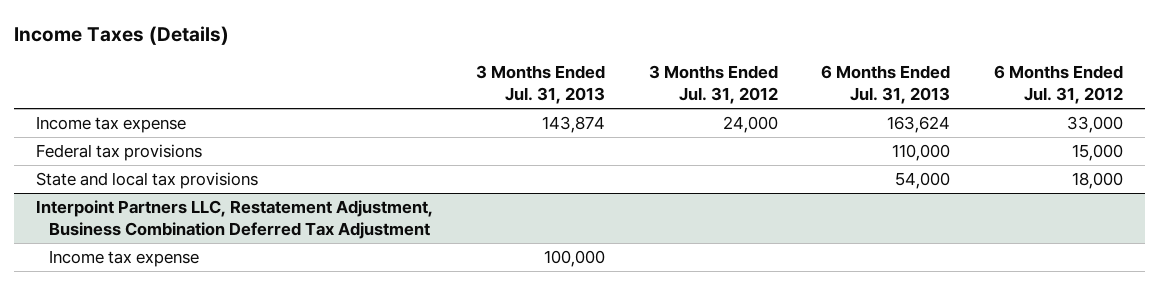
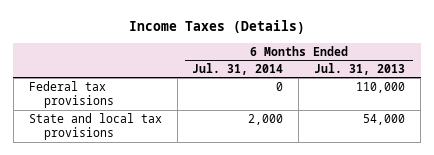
- | 3 Months Ended Jul. 31, 2013 | 3 Months Ended Jul. 31, 2012 | 6 Months Ended Jul. 31, 2013 | 6 Months Ended Jul. 31, 2012
+ | 6 Months Ended Jul. 31, 2014 | 6 Months Ended Jul. 31, 2013
- Income tax expense | 143,874 | 24,000 | 163,624 | 33,000
- Interpoint Partners LLC, Restatement Adjustment, Business Combination Deferred Tax Adjustment
- Income tax expense | 100,000 | | |

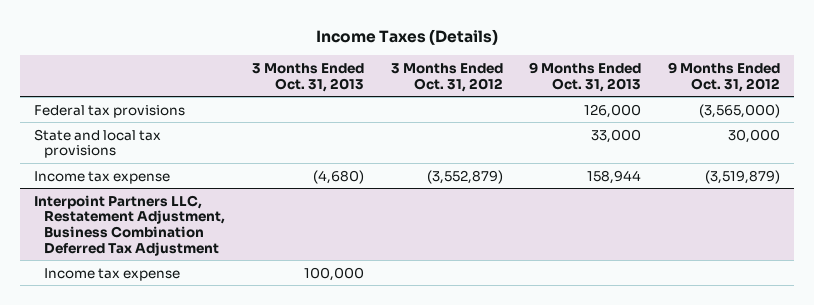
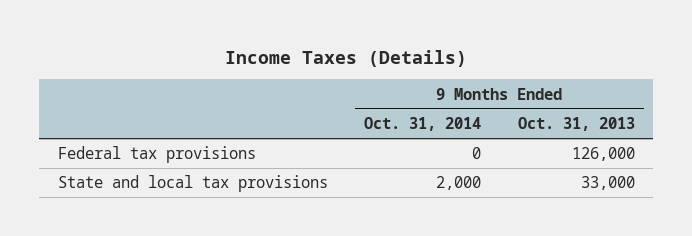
- | 3 Months Ended Oct. 31, 2013 | 3 Months Ended Oct. 31, 2012 | 9 Months Ended Oct. 31, 2013 | 9 Months Ended Oct. 31, 2012
+ | 9 Months Ended Oct. 31, 2014 | 9 Months Ended Oct. 31, 2013
- Income tax expense | (4,680) | (3,552,879) | 158,944 | (3,519,879)
- Interpoint Partners LLC, Restatement Adjustment, Business Combination Deferred Tax Adjustment
- Income tax expense | 100,000 | | |

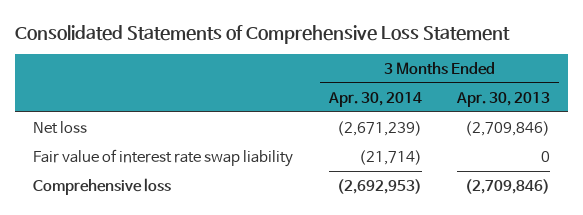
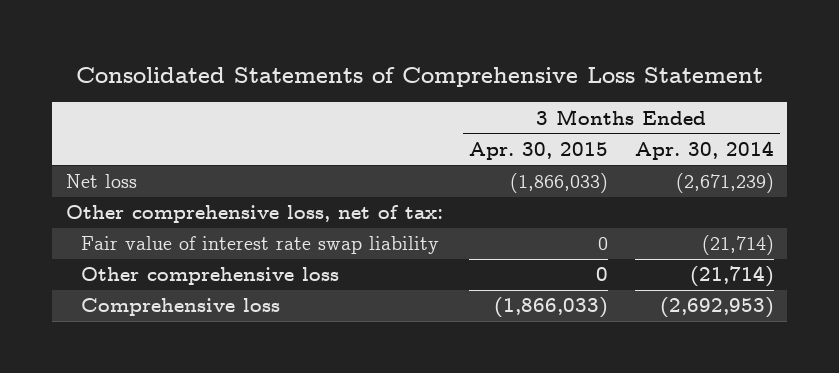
- | 3 Months Ended Apr. 30, 2014 | 3 Months Ended Apr. 30, 2013
+ | 3 Months Ended Apr. 30, 2015 | 3 Months Ended Apr. 30, 2014
+ Other comprehensive loss, net of tax:
+ Other comprehensive loss | 0 | (21,714)

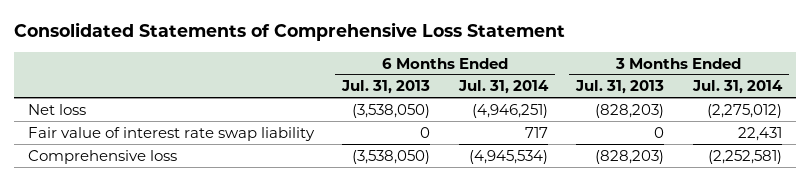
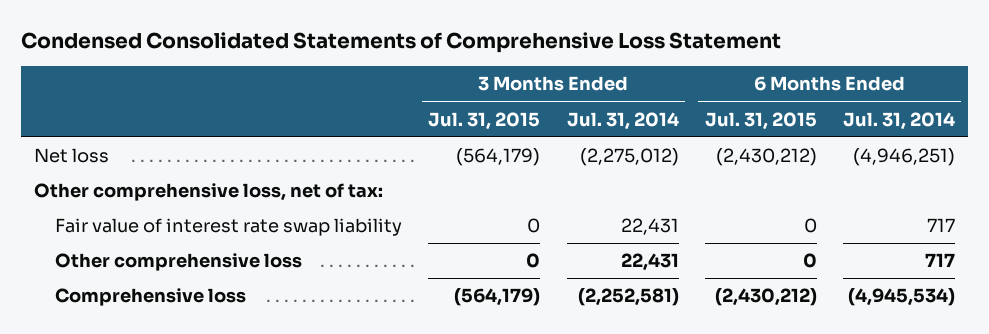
- Consolidated Statements of Comprehensive Loss Statement
+ Condensed Consolidated Statements of Comprehensive Loss Statement
- | 6 Months Ended Jul. 31, 2013 | 6 Months Ended Jul. 31, 2014 | 3 Months Ended Jul. 31, 2013 | 3 Months Ended Jul. 31, 2014
+ | 3 Months Ended Jul. 31, 2015 | 3 Months Ended Jul. 31, 2014 | 6 Months Ended Jul. 31, 2015 | 6 Months Ended Jul. 31, 2014
+ Other comprehensive loss, net of tax:
+ Other comprehensive loss | 0 | 22,431 | 0 | 717

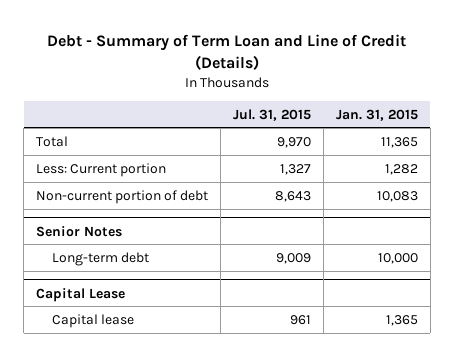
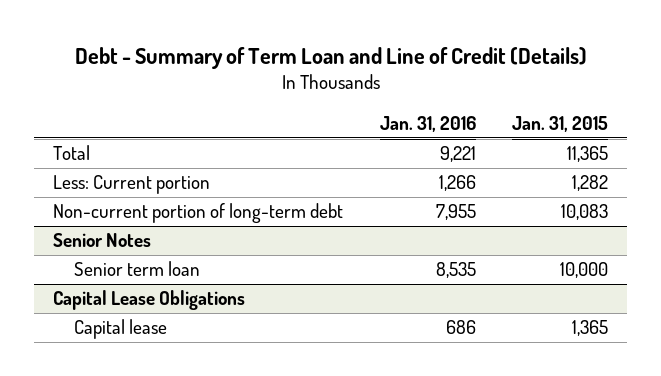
- | Jul. 31, 2015 | Jan. 31, 2015
+ | Jan. 31, 2016 | Jan. 31, 2015
- Non-current portion of debt | 8,643 | 10,083
+ Non-current portion of long-term debt | 7,955 | 10,083
@ Senior Notes
- Long-term debt | 9,009 | 10,000
- Capital Lease
@ Senior Notes
+ Senior term loan | 8,535 | 10,000
+ Capital Lease Obligations

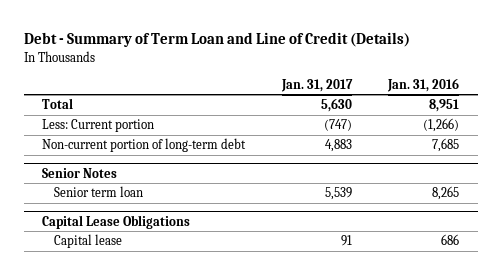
- | Jan. 31, 2016 | Jan. 31, 2015
+ | Jan. 31, 2017 | Jan. 31, 2016
- Total | 9,221 | 11,365
- Less: Current portion | 1,266 | 1,282
- Non-current portion of long-term debt | 7,955 | 10,083
+ Total | 5,630 | 8,951
+ Less: Current portion | (747) | (1,266)
+ Non-current portion of long-term debt | 4,883 | 7,685
@ Senior Notes
- Senior term loan | 8,535 | 10,000
+ Senior term loan | 5,539 | 8,265

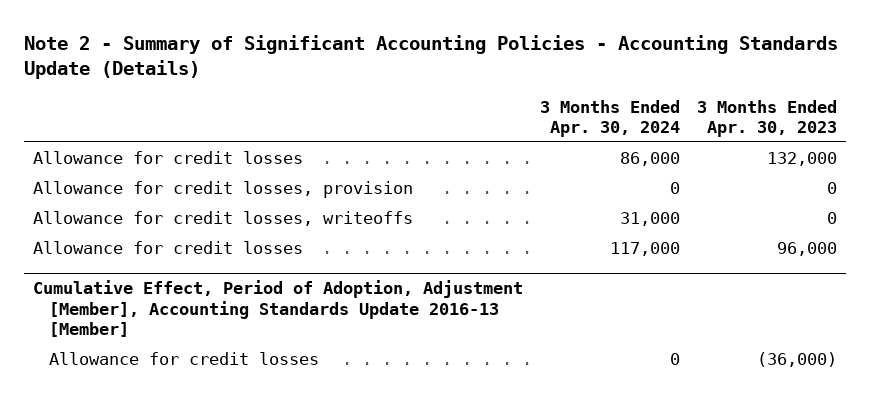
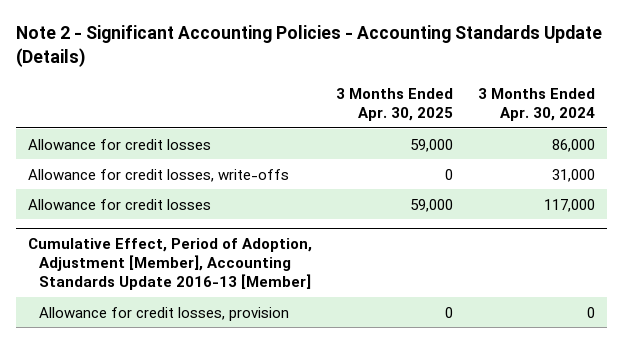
- Note 2 - Summary of Significant Accounting Policies - Accounting Standards Update (Details)
+ Note 2 - Significant Accounting Policies - Accounting Standards Update (Details)
- | 3 Months Ended Apr. 30, 2024 | 3 Months Ended Apr. 30, 2023
+ | 3 Months Ended Apr. 30, 2025 | 3 Months Ended Apr. 30, 2024
- Allowance for credit losses, provision | 0 | 0
- Allowance for credit losses, writeoffs | 31,000 | 0
+ Allowance for credit losses, write-offs | 0 | 31,000
@ Cumulative Effect, Period of Adoption, Adjustment [Member], Accounting Standards Update 2016-13 [Member]
- Allowance for credit losses | 0 | (36,000)
+ Allowance for credit losses, provision | 0 | 0

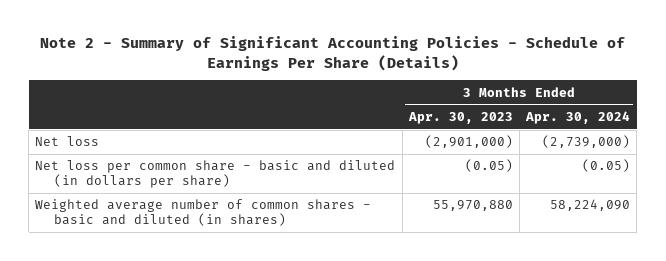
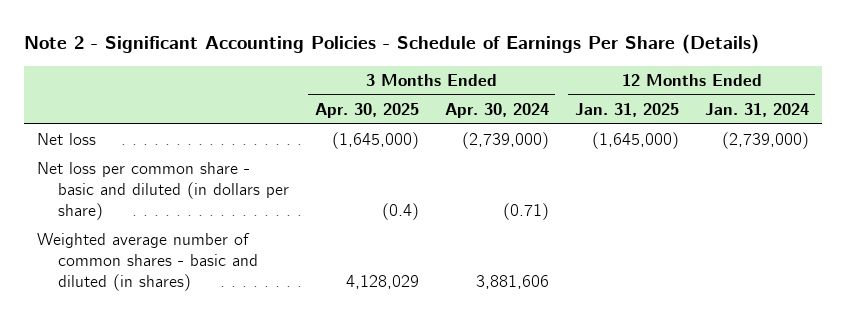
- Note 2 - Summary of Significant Accounting Policies - Schedule of Earnings Per Share (Details)
+ Note 2 - Significant Accounting Policies - Schedule of Earnings Per Share (Details)
- | 3 Months Ended Apr. 30, 2023 | 3 Months Ended Apr. 30, 2024
+ | 3 Months Ended Apr. 30, 2025 | 3 Months Ended Apr. 30, 2024 | 12 Months Ended Jan. 31, 2025 | 12 Months Ended Jan. 31, 2024
- Net loss per common share - basic and diluted (in dollars per share) | (0.05) | (0.05)
- Weighted average number of common shares - basic and diluted (in shares) | 55,970,880 | 58,224,090
+ Net loss per common share - basic and diluted (in dollars per share) | (0.4) | (0.71) | |
+ Weighted average number of common shares - basic and diluted (in shares) | 4,128,029 | 3,881,606 | |

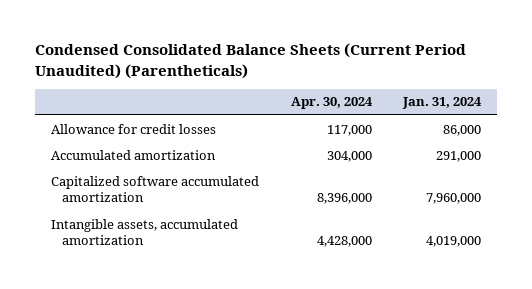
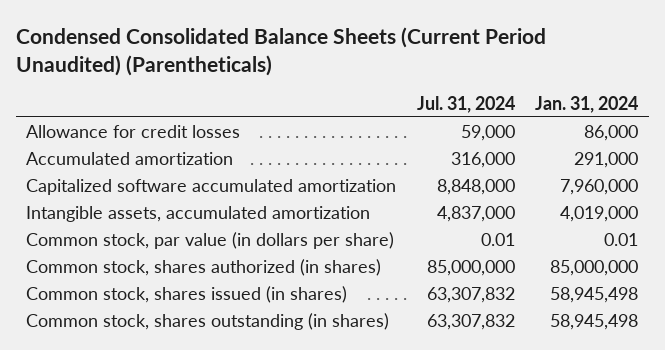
- | Apr. 30, 2024 | Jan. 31, 2024
+ | Jul. 31, 2024 | Jan. 31, 2024
+ Common stock, par value (in dollars per share) | 0.01 | 0.01
+ Common stock, shares authorized (in shares) | 85,000,000 | 85,000,000
+ Common stock, shares issued (in shares) | 63,307,832 | 58,945,498
+ Common stock, shares outstanding (in shares) | 63,307,832 | 58,945,498

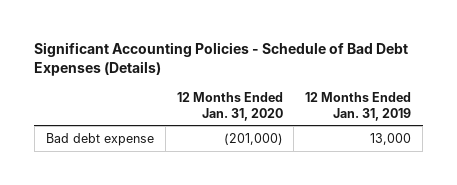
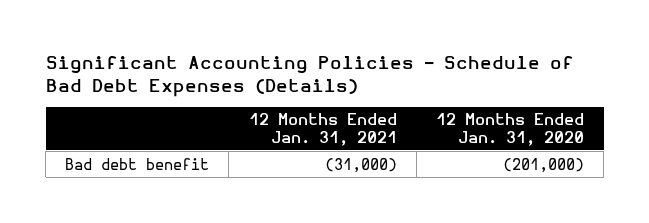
- | 12 Months Ended Jan. 31, 2020 | 12 Months Ended Jan. 31, 2019
+ | 12 Months Ended Jan. 31, 2021 | 12 Months Ended Jan. 31, 2020
- Bad debt expense | (201,000) | 13,000
+ Bad debt benefit | (31,000) | (201,000)

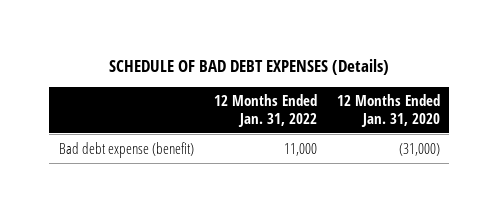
- Significant Accounting Policies - Schedule of Bad Debt Expenses (Details)
+ SCHEDULE OF BAD DEBT EXPENSES (Details)
- | 12 Months Ended Jan. 31, 2021 | 12 Months Ended Jan. 31, 2020
+ | 12 Months Ended Jan. 31, 2022 | 12 Months Ended Jan. 31, 2020
- Bad debt benefit | (31,000) | (201,000)
+ Bad debt expense (benefit) | 11,000 | (31,000)

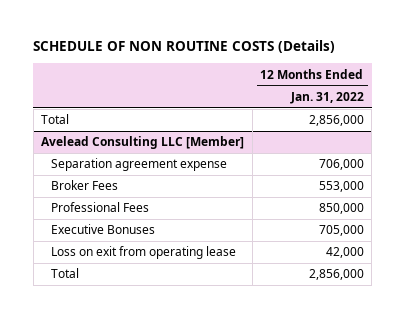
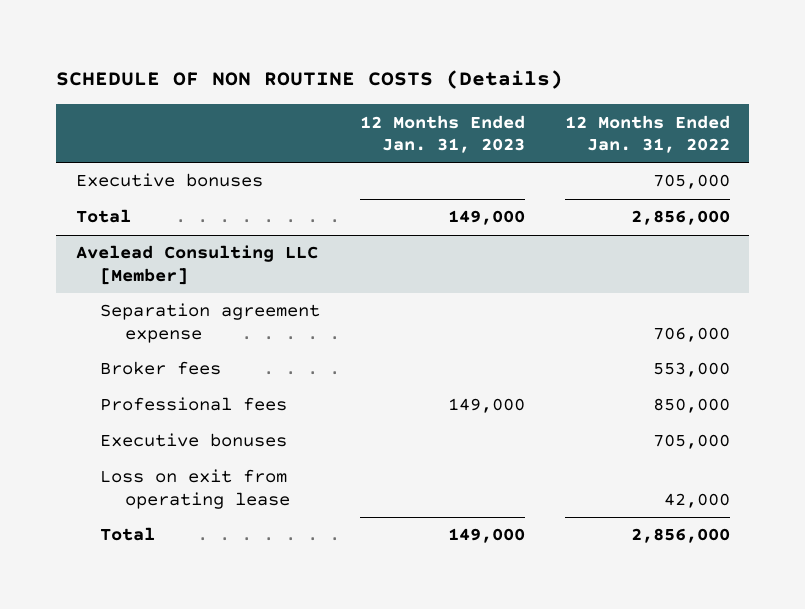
- | 12 Months Ended Jan. 31, 2022
+ | 12 Months Ended Jan. 31, 2023 | 12 Months Ended Jan. 31, 2022
+ Executive bonuses | | 705,000
@ Avelead Consulting LLC [Member]
- Broker Fees | 553,000
- Professional Fees | 850,000
- Executive Bonuses | 705,000
+ Broker fees | | 553,000
+ Professional fees | 149,000 | 850,000
+ Executive bonuses | | 705,000

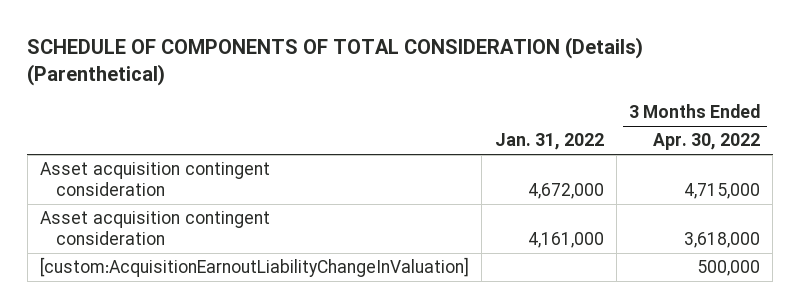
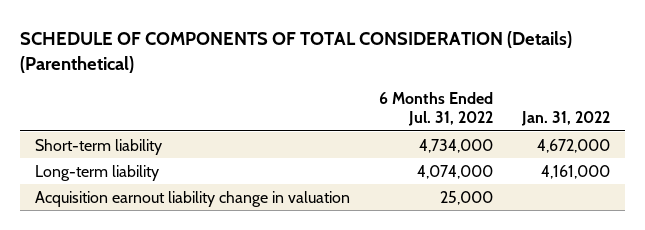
- | Jan. 31, 2022 | 3 Months Ended Apr. 30, 2022
+ | 6 Months Ended Jul. 31, 2022 | Jan. 31, 2022
- Asset acquisition contingent consideration | 4,672,000 | 4,715,000
- Asset acquisition contingent consideration | 4,161,000 | 3,618,000
- [custom:AcquisitionEarnoutLiabilityChangeInValuation] | | 500,000
+ Short-term liability | 4,734,000 | 4,672,000
+ Long-term liability | 4,074,000 | 4,161,000
+ Acquisition earnout liability change in valuation | 25,000 |

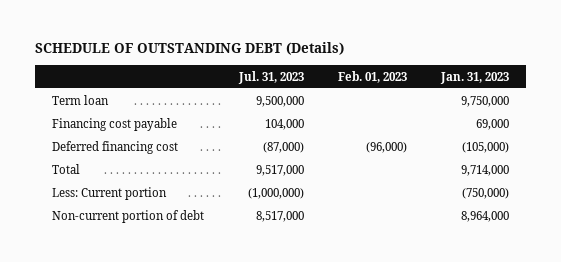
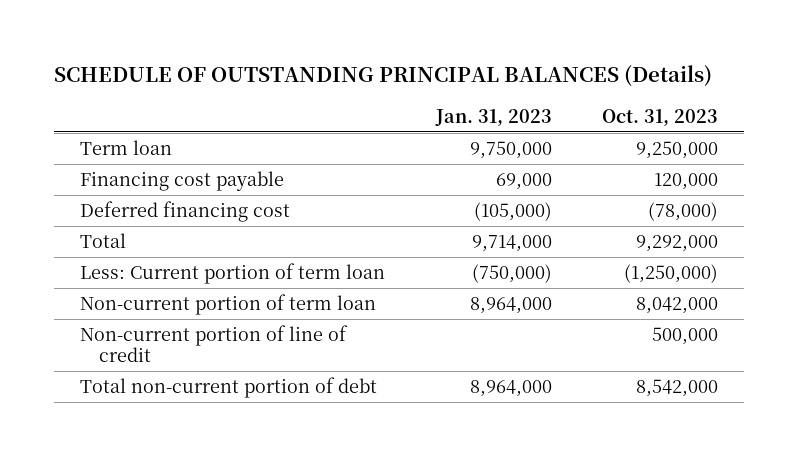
- SCHEDULE OF OUTSTANDING DEBT (Details)
+ SCHEDULE OF OUTSTANDING PRINCIPAL BALANCES (Details)
- | Jul. 31, 2023 | Feb. 01, 2023 | Jan. 31, 2023
+ | Jan. 31, 2023 | Oct. 31, 2023
- Less: Current portion | (1,000,000) | | (750,000)
- Non-current portion of debt | 8,517,000 | | 8,964,000
+ Less: Current portion of term loan | (750,000) | (1,250,000)
+ Non-current portion of term loan | 8,964,000 | 8,042,000
+ Non-current portion of line of credit | | 500,000
+ Total non-current portion of debt | 8,964,000 | 8,542,000

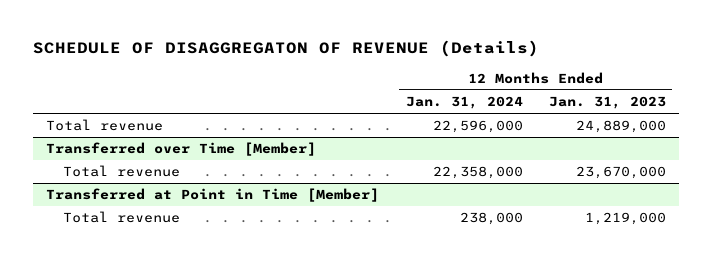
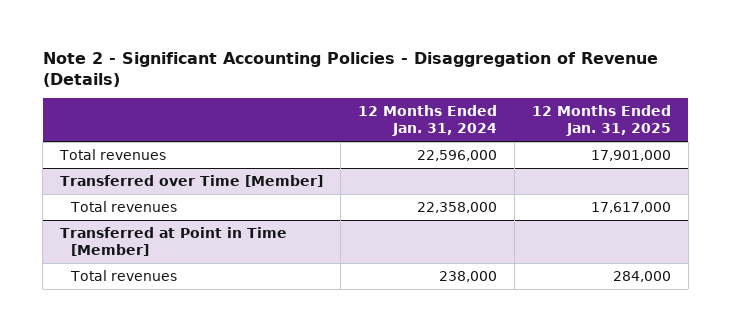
- SCHEDULE OF DISAGGREGATON OF REVENUE (Details)
+ Note 2 - Significant Accounting Policies - Disaggregation of Revenue (Details)
- | 12 Months Ended Jan. 31, 2024 | 12 Months Ended Jan. 31, 2023
+ | 12 Months Ended Jan. 31, 2024 | 12 Months Ended Jan. 31, 2025
- Total revenue | 22,596,000 | 24,889,000
+ Total revenues | 22,596,000 | 17,901,000
@ Transferred over Time [Member]
- Total revenue | 22,358,000 | 23,670,000
+ Total revenues | 22,358,000 | 17,617,000
@ Transferred at Point in Time [Member]
- Total revenue | 238,000 | 1,219,000
+ Total revenues | 238,000 | 284,000

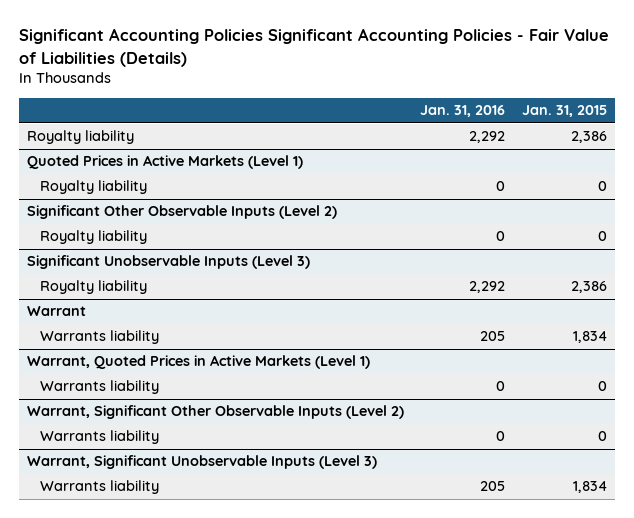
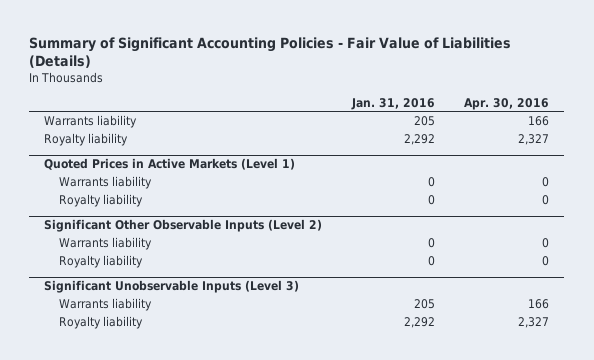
- Significant Accounting Policies Significant Accounting Policies - Fair Value of Liabilities (Details)
+ Summary of Significant Accounting Policies - Fair Value of Liabilities (Details)
- | Jan. 31, 2016 | Jan. 31, 2015
+ | Jan. 31, 2016 | Apr. 30, 2016
+ Warrants liability | 205 | 166
@ Quoted Prices in Active Markets (Level 1)
+ Warrants liability | 0 | 0
@ Significant Other Observable Inputs (Level 2)
+ Warrants liability | 0 | 0
- Warrant
- Warrant, Quoted Prices in Active Markets (Level 1)
- Warrants liability | 0 | 0
- Warrant, Significant Other Observable Inputs (Level 2)
- Warrants liability | 0 | 0
- Warrant, Significant Unobservable Inputs (Level 3)
- Warrants liability | 205 | 1,834
@ Significant Unobservable Inputs (Level 3)
moved down: Royalty liability | 2,292 | 2,327

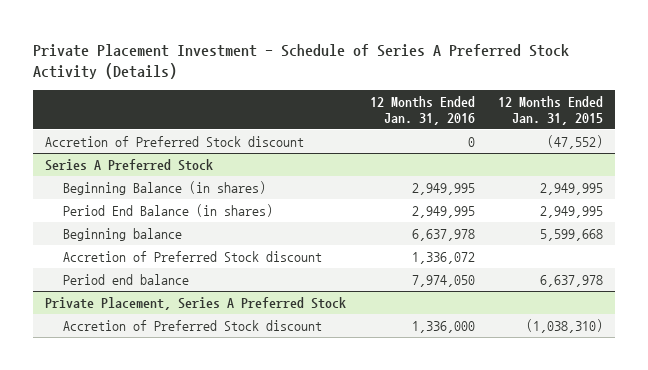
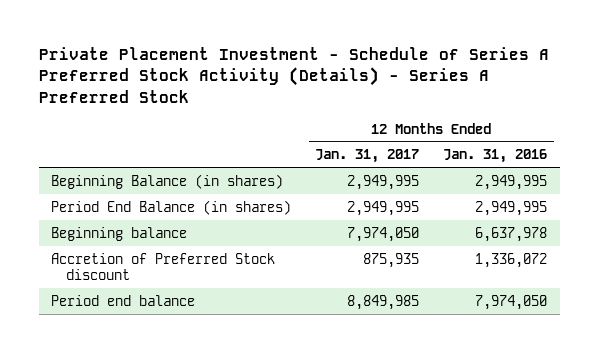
- Private Placement Investment - Schedule of Series A Preferred Stock Activity (Details)
+ Private Placement Investment - Schedule of Series A Preferred Stock Activity (Details) - Series A Preferred Stock
- | 12 Months Ended Jan. 31, 2016 | 12 Months Ended Jan. 31, 2015
+ | 12 Months Ended Jan. 31, 2017 | 12 Months Ended Jan. 31, 2016
- Accretion of Preferred Stock discount | 0 | (47,552)
- Series A Preferred Stock
- Private Placement, Series A Preferred Stock
- Accretion of Preferred Stock discount | 1,336,000 | (1,038,310)

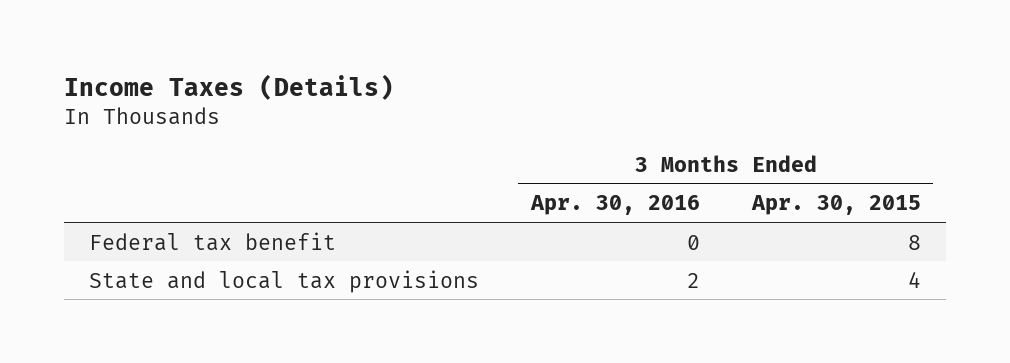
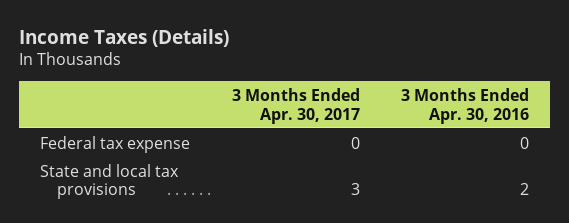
- | 3 Months Ended Apr. 30, 2016 | 3 Months Ended Apr. 30, 2015
+ | 3 Months Ended Apr. 30, 2017 | 3 Months Ended Apr. 30, 2016
- Federal tax benefit | 0 | 8
+ Federal tax expense | 0 | 0

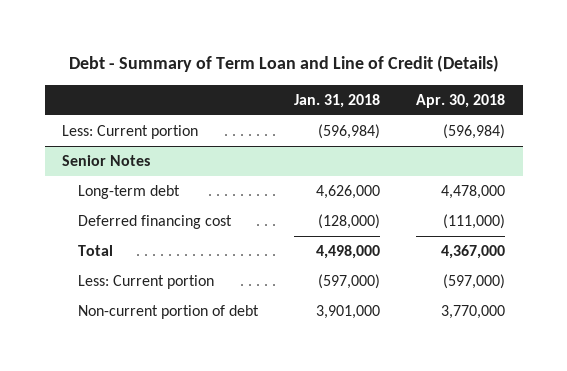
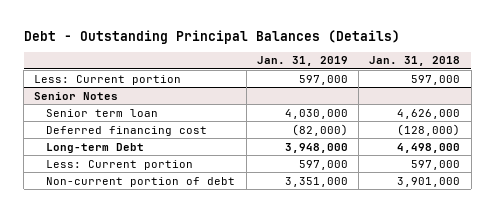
- Debt - Summary of Term Loan and Line of Credit (Details)
+ Debt - Outstanding Principal Balances (Details)
- | Jan. 31, 2018 | Apr. 30, 2018
+ | Jan. 31, 2019 | Jan. 31, 2018
- Less: Current portion | (596,984) | (596,984)
+ Less: Current portion | 597,000 | 597,000
@ Senior Notes
- Long-term debt | 4,626,000 | 4,478,000
+ Senior term loan | 4,030,000 | 4,626,000
- Total | 4,498,000 | 4,367,000
- Less: Current portion | (597,000) | (597,000)
+ Long-term Debt | 3,948,000 | 4,498,000
+ Less: Current portion | 597,000 | 597,000

